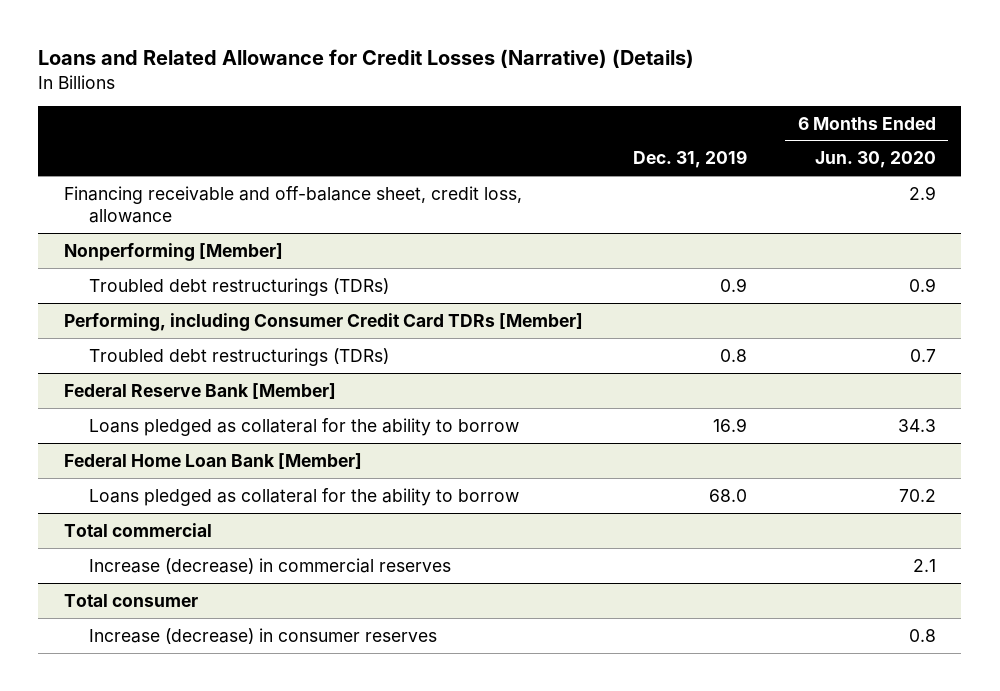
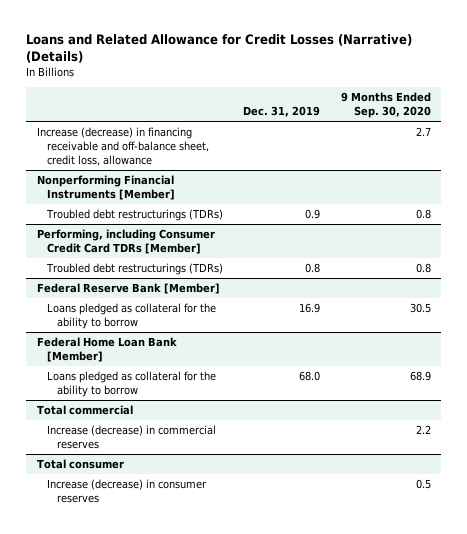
- | Dec. 31, 2019 | 6 Months Ended Jun. 30, 2020
+ | Dec. 31, 2019 | 9 Months Ended Sep. 30, 2020
- Financing receivable and off-balance sheet, credit loss, allowance | | 2.9
- Nonperforming [Member]
+ Increase (decrease) in financing receivable and off-balance sheet, credit loss, allowance | | 2.7
+ Nonperforming Financial Instruments [Member]

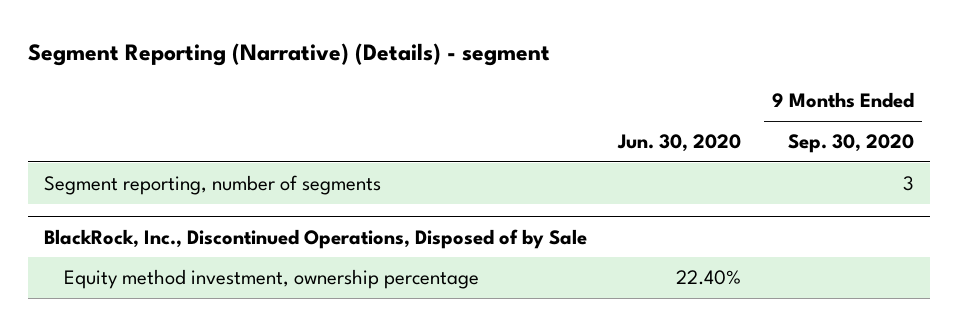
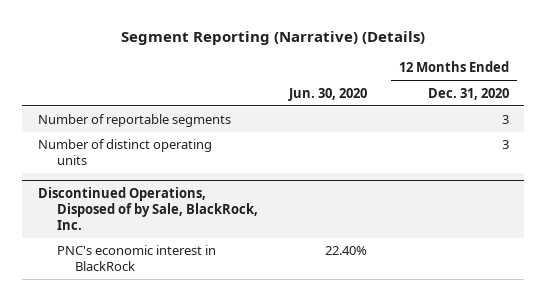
- Segment Reporting (Narrative) (Details) - segment
+ Segment Reporting (Narrative) (Details)
- | Jun. 30, 2020 | 9 Months Ended Sep. 30, 2020
+ | Jun. 30, 2020 | 12 Months Ended Dec. 31, 2020
- Segment reporting, number of segments | | 3
- BlackRock, Inc., Discontinued Operations, Disposed of by Sale
- Equity method investment, ownership percentage | 22.40% |
+ Number of reportable segments | | 3
+ Number of distinct operating units | | 3
+ Discontinued Operations, Disposed of by Sale, BlackRock, Inc.
+ PNC's economic interest in BlackRock | 22.40% |

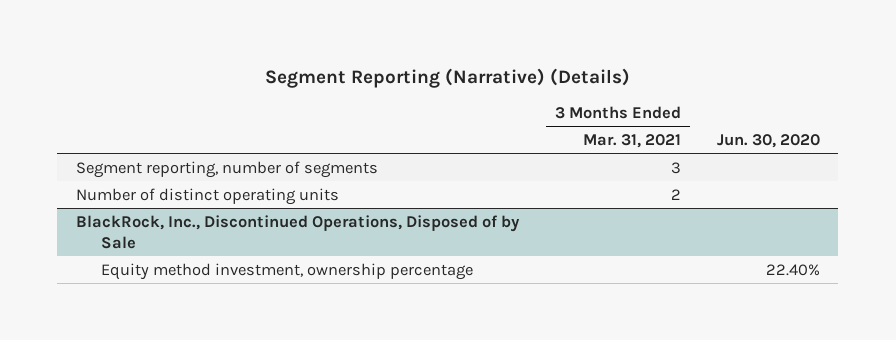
- | Jun. 30, 2020 | 12 Months Ended Dec. 31, 2020
+ | 3 Months Ended Mar. 31, 2021 | Jun. 30, 2020
- Number of reportable segments | | 3
+ Segment reporting, number of segments | 3 |
- Discontinued Operations, Disposed of by Sale, BlackRock, Inc.
- PNC's economic interest in BlackRock | 22.40% |
+ BlackRock, Inc., Discontinued Operations, Disposed of by Sale
+ Equity method investment, ownership percentage | | 22.40%

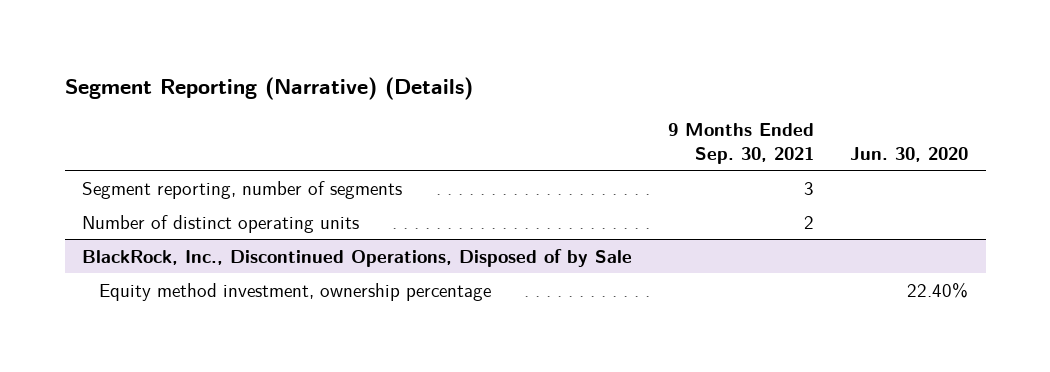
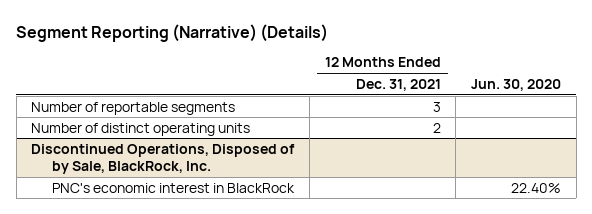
- | 9 Months Ended Sep. 30, 2021 | Jun. 30, 2020
+ | 12 Months Ended Dec. 31, 2021 | Jun. 30, 2020
- Segment reporting, number of segments | 3 |
+ Number of reportable segments | 3 |
- BlackRock, Inc., Discontinued Operations, Disposed of by Sale
- Equity method investment, ownership percentage | | 22.40%
+ Discontinued Operations, Disposed of by Sale, BlackRock, Inc.
+ PNC's economic interest in BlackRock | | 22.40%

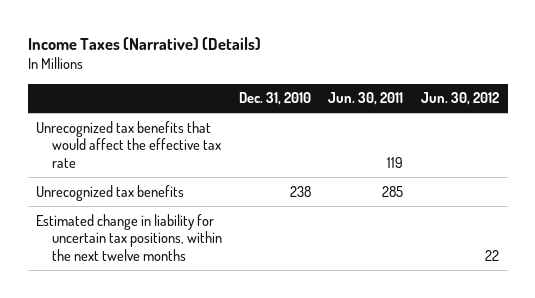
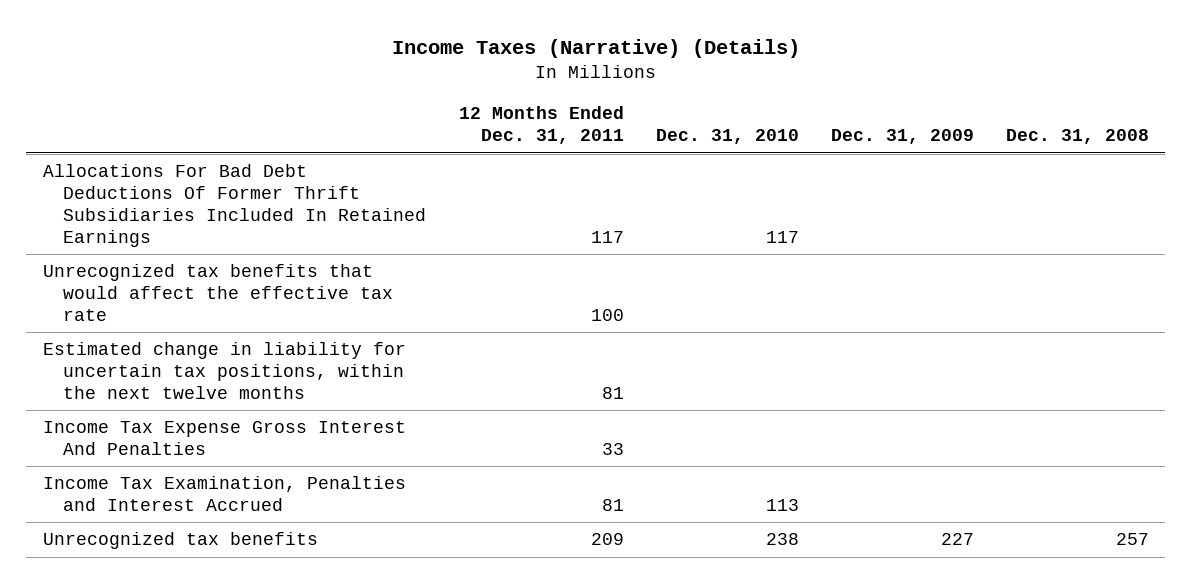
- | Dec. 31, 2010 | Jun. 30, 2011 | Jun. 30, 2012
+ | 12 Months Ended Dec. 31, 2011 | Dec. 31, 2010 | Dec. 31, 2009 | Dec. 31, 2008
+ Allocations For Bad Debt Deductions Of Former Thrift Subsidiaries Included In Retained Earnings | 117 | 117 | |
+ Income Tax Expense Gross Interest And Penalties | 33 | | |
+ Income Tax Examination, Penalties and Interest Accrued | 81 | 113 | |
moved down: Unrecognized tax benefits | 209 | 238 | 227 | 257

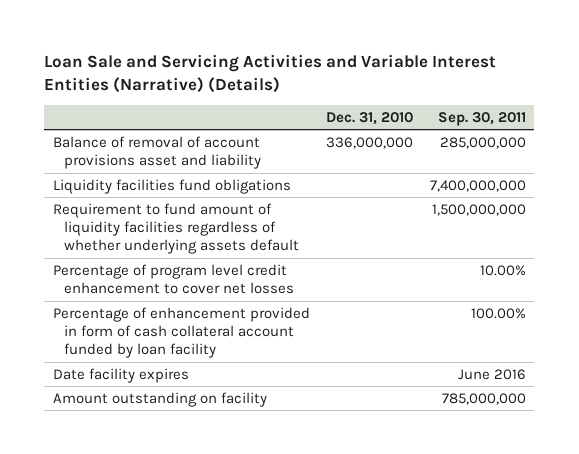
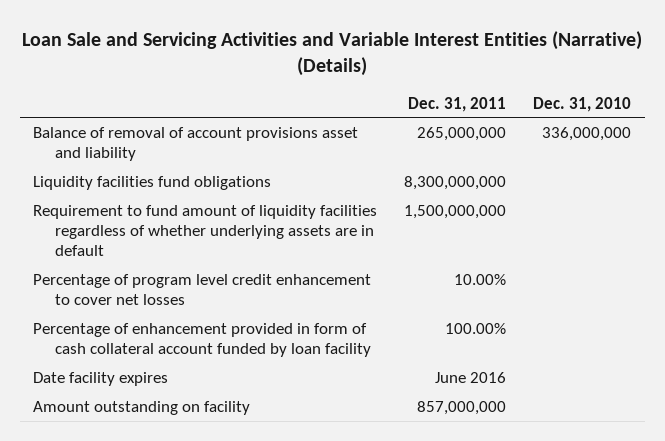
- | Dec. 31, 2010 | Sep. 30, 2011
+ | Dec. 31, 2011 | Dec. 31, 2010
- Requirement to fund amount of liquidity facilities regardless of whether underlying assets default | | 1,500,000,000
+ Requirement to fund amount of liquidity facilities regardless of whether underlying assets are in default | 1,500,000,000 |

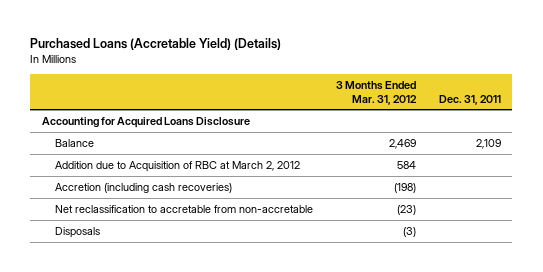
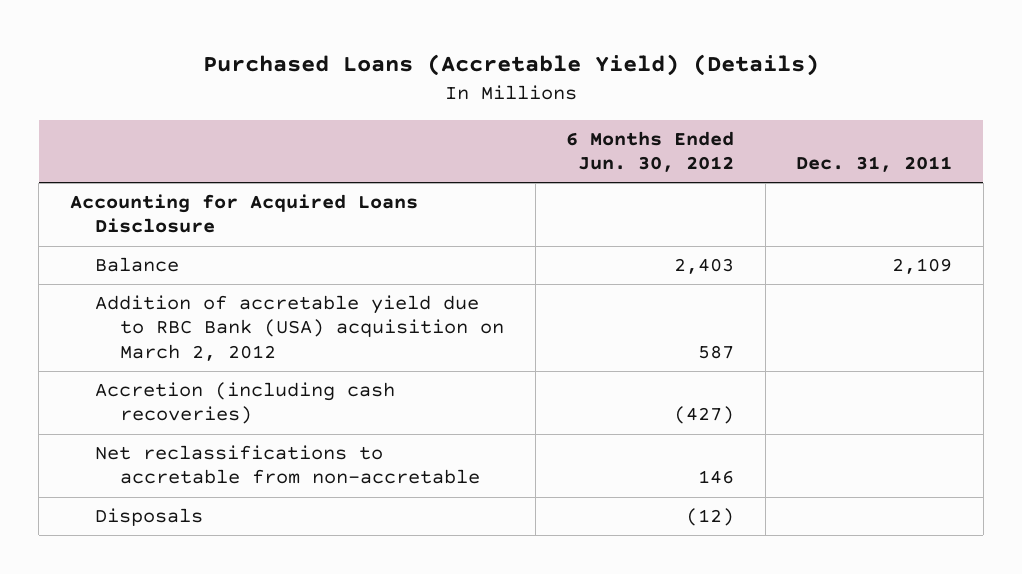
- | 3 Months Ended Mar. 31, 2012 | Dec. 31, 2011
+ | 6 Months Ended Jun. 30, 2012 | Dec. 31, 2011
- Addition due to Acquisition of RBC at March 2, 2012 | 584 |
+ Addition of accretable yield due to RBC Bank (USA) acquisition on March 2, 2012 | 587 |
- Net reclassification to accretable from non-accretable | (23) |
+ Net reclassifications to accretable from non-accretable | 146 |

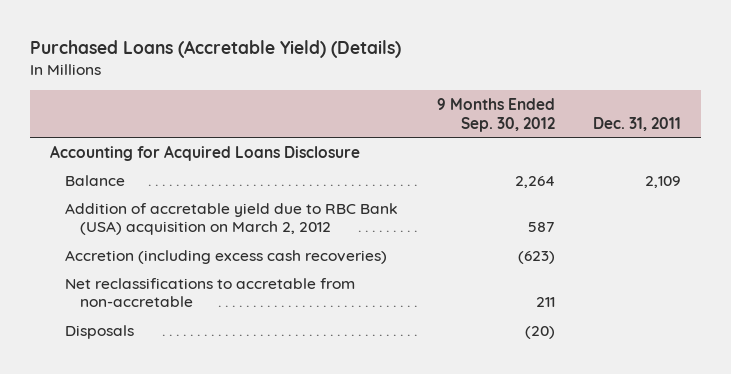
- | 6 Months Ended Jun. 30, 2012 | Dec. 31, 2011
+ | 9 Months Ended Sep. 30, 2012 | Dec. 31, 2011
- Accretion (including cash recoveries) | (427) |
+ Accretion (including excess cash recoveries) | (623) |

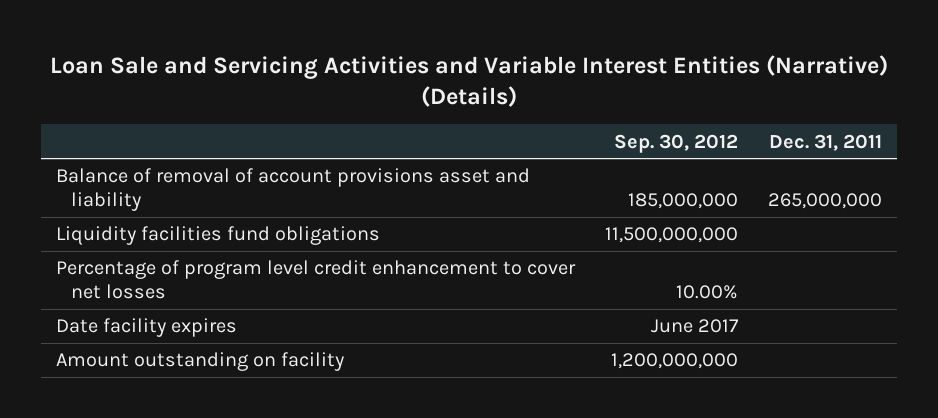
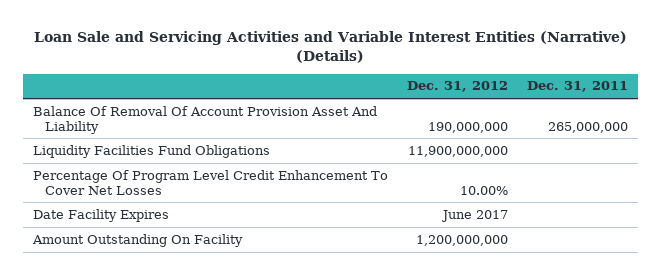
- | Sep. 30, 2012 | Dec. 31, 2011
+ | Dec. 31, 2012 | Dec. 31, 2011
- Balance of removal of account provisions asset and liability | 185,000,000 | 265,000,000
- Liquidity facilities fund obligations | 11,500,000,000 |
- Percentage of program level credit enhancement to cover net losses | 10.00% |
- Date facility expires | June 2017 |
- Amount outstanding on facility | 1,200,000,000 |
+ Balance Of Removal Of Account Provision Asset And Liability | 190,000,000 | 265,000,000
+ Liquidity Facilities Fund Obligations | 11,900,000,000 |
+ Percentage Of Program Level Credit Enhancement To Cover Net Losses | 10.00% |
+ Date Facility Expires | June 2017 |
+ Amount Outstanding On Facility | 1,200,000,000 |

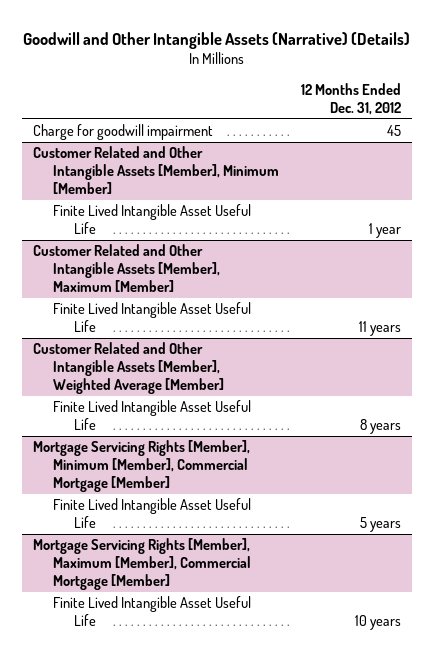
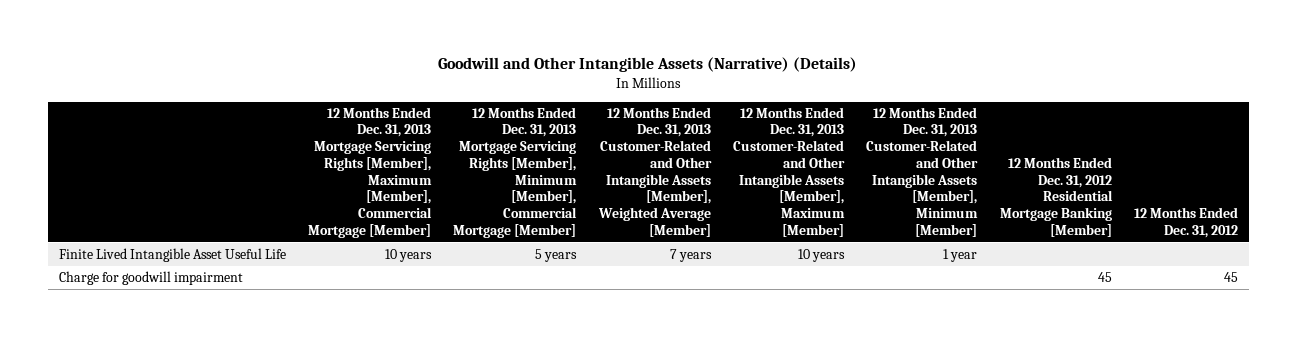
- | 12 Months Ended Dec. 31, 2012
+ | 12 Months Ended Dec. 31, 2013 Mortgage Servicing Rights [Member], Maximum [Member], Commercial Mortgage [Member] | 12 Months Ended Dec. 31, 2013 Mortgage Servicing Rights [Member], Minimum [Member], Commercial Mortgage [Member] | 12 Months Ended Dec. 31, 2013 Customer-Related and Other Intangible Assets [Member], Weighted Average [Member] | 12 Months Ended Dec. 31, 2013 Customer-Related and Other Intangible Assets [Member], Maximum [Member] | 12 Months Ended Dec. 31, 2013 Customer-Related and Other Intangible Assets [Member], Minimum [Member] | 12 Months Ended Dec. 31, 2012 Residential Mortgage Banking [Member] | 12 Months Ended Dec. 31, 2012
+ Finite Lived Intangible Asset Useful Life | 10 years | 5 years | 7 years | 10 years | 1 year | |
- Customer Related and Other Intangible Assets [Member], Minimum [Member]
- Finite Lived Intangible Asset Useful Life | 1 year
- Customer Related and Other Intangible Assets [Member], Maximum [Member]
- Finite Lived Intangible Asset Useful Life | 11 years
- Customer Related and Other Intangible Assets [Member], Weighted Average [Member]
- Finite Lived Intangible Asset Useful Life | 8 years
- Mortgage Servicing Rights [Member], Minimum [Member], Commercial Mortgage [Member]
- Finite Lived Intangible Asset Useful Life | 5 years
- Mortgage Servicing Rights [Member], Maximum [Member], Commercial Mortgage [Member]
- Finite Lived Intangible Asset Useful Life | 10 years

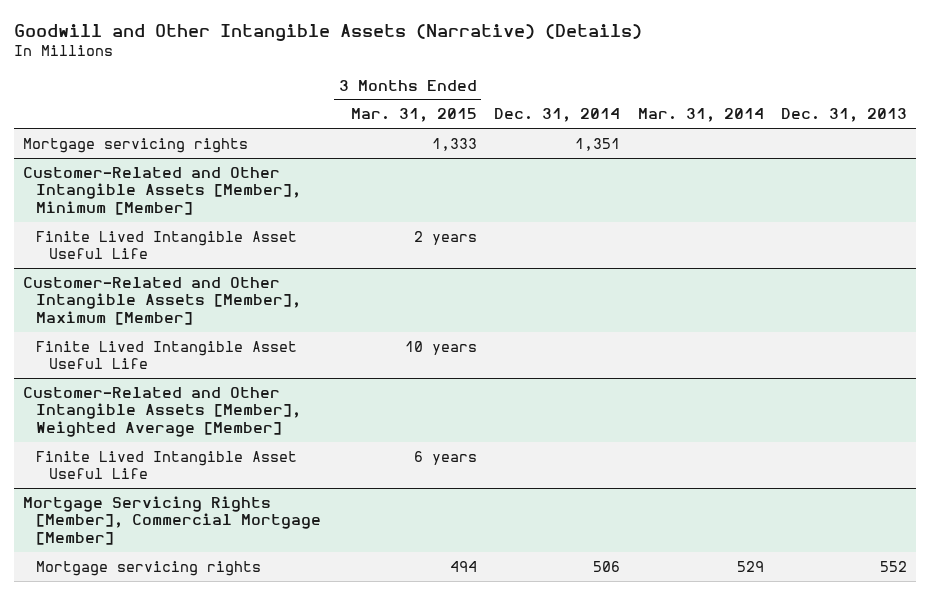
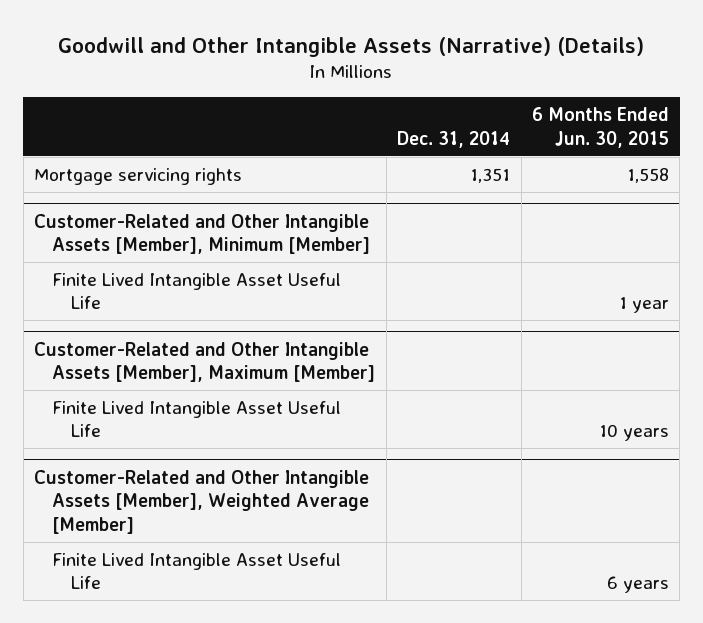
- | 3 Months Ended Mar. 31, 2015 | Dec. 31, 2014 | Mar. 31, 2014 | Dec. 31, 2013
+ | Dec. 31, 2014 | 6 Months Ended Jun. 30, 2015
- Mortgage Servicing Rights [Member], Commercial Mortgage [Member]
- Mortgage servicing rights | 494 | 506 | 529 | 552

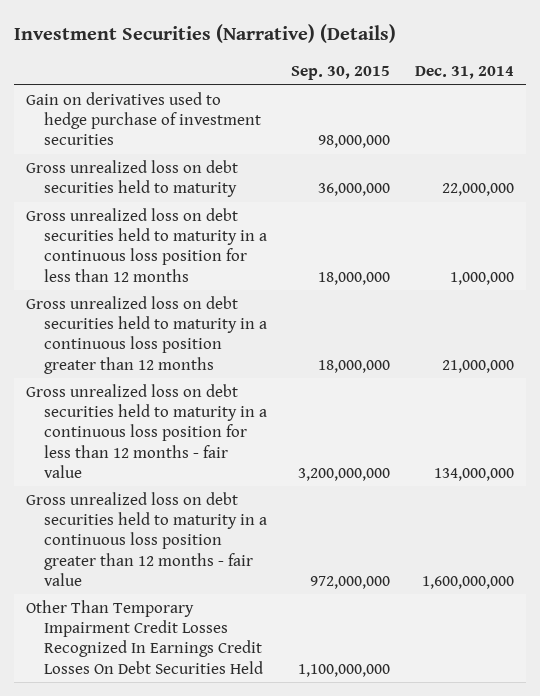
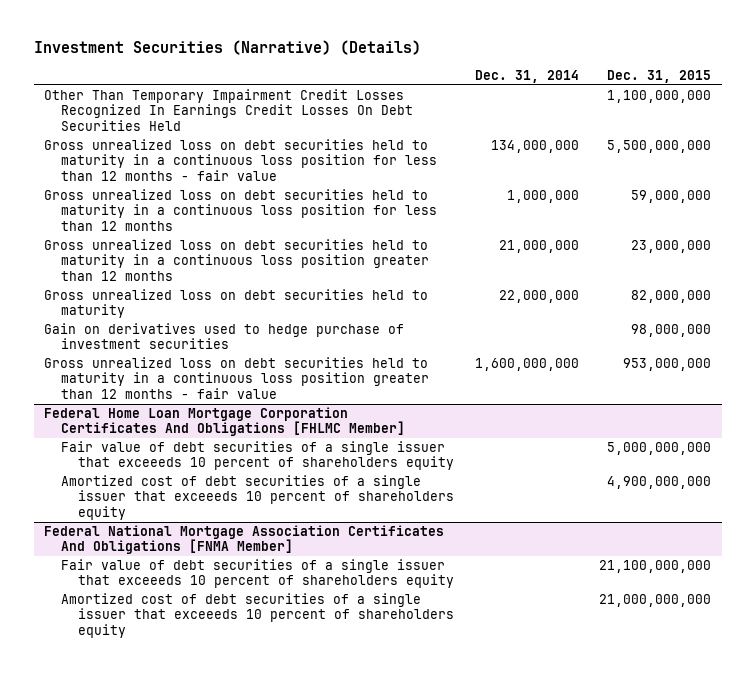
- | Sep. 30, 2015 | Dec. 31, 2014
+ | Dec. 31, 2014 | Dec. 31, 2015
moved up: Other Than Temporary Impairment Credit Losses Recognized In Earnings Credit Losses On Debt Securities Held | | 1,100,000,000
moved up: Gross unrealized loss on debt securities held to maturity in a continuous loss position for less than 12 months - fair value | 134,000,000 | 5,500,000,000
moved down: Gross unrealized loss on debt securities held to maturity | 22,000,000 | 82,000,000
moved down: Gain on derivatives used to hedge purchase of investment securities | | 98,000,000
+ Federal Home Loan Mortgage Corporation Certificates And Obligations [FHLMC Member]
+ Fair value of debt securities of a single issuer that exceeeds 10 percent of shareholders equity | | 5,000,000,000
+ Amortized cost of debt securities of a single issuer that exceeeds 10 percent of shareholders equity | | 4,900,000,000
+ Federal National Mortgage Association Certificates And Obligations [FNMA Member]
+ Fair value of debt securities of a single issuer that exceeeds 10 percent of shareholders equity | | 21,100,000,000
+ Amortized cost of debt securities of a single issuer that exceeeds 10 percent of shareholders equity | | 21,000,000,000

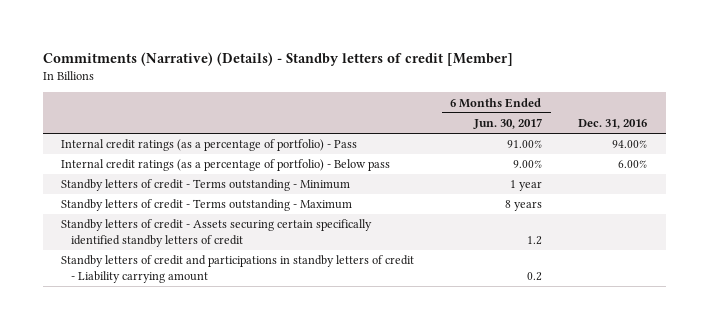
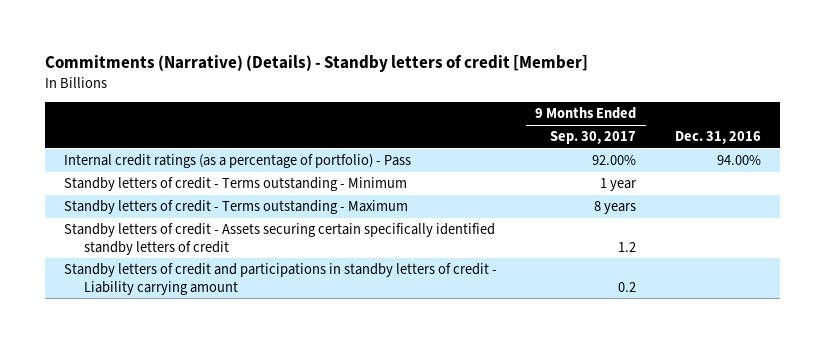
- | 6 Months Ended Jun. 30, 2017 | Dec. 31, 2016
+ | 9 Months Ended Sep. 30, 2017 | Dec. 31, 2016
- Internal credit ratings (as a percentage of portfolio) - Below pass | 9.00% | 6.00%

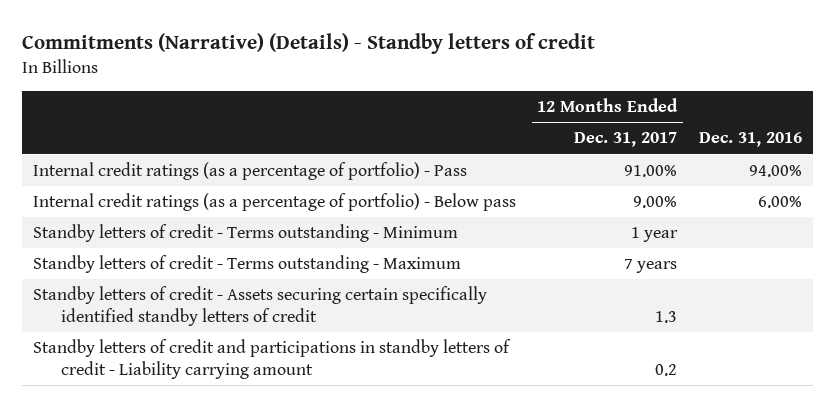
- Commitments (Narrative) (Details) - Standby letters of credit [Member]
+ Commitments (Narrative) (Details) - Standby letters of credit
- | 9 Months Ended Sep. 30, 2017 | Dec. 31, 2016
+ | 12 Months Ended Dec. 31, 2017 | Dec. 31, 2016
+ Internal credit ratings (as a percentage of portfolio) - Below pass | 9.00% | 6.00%

